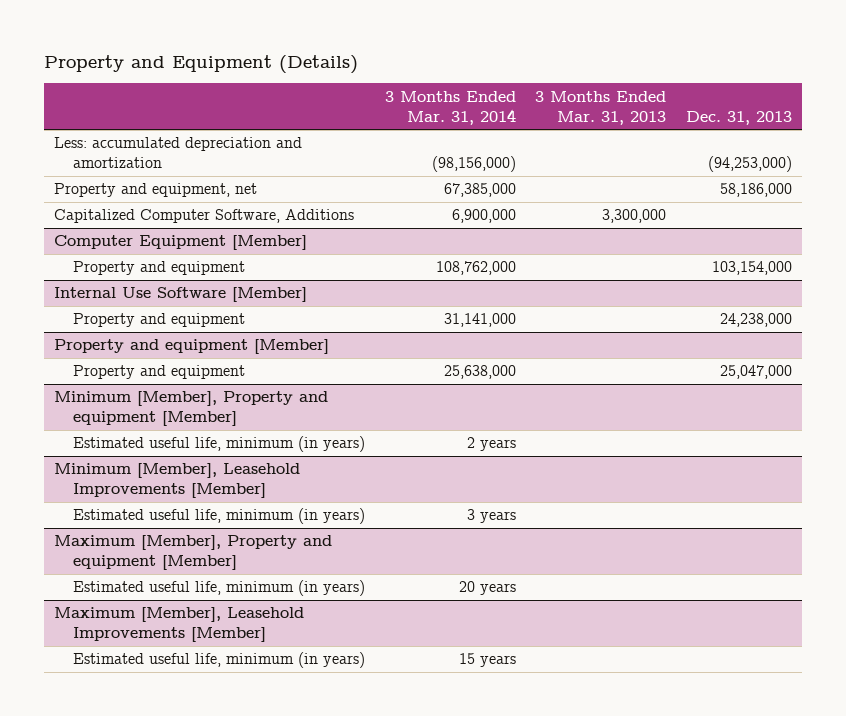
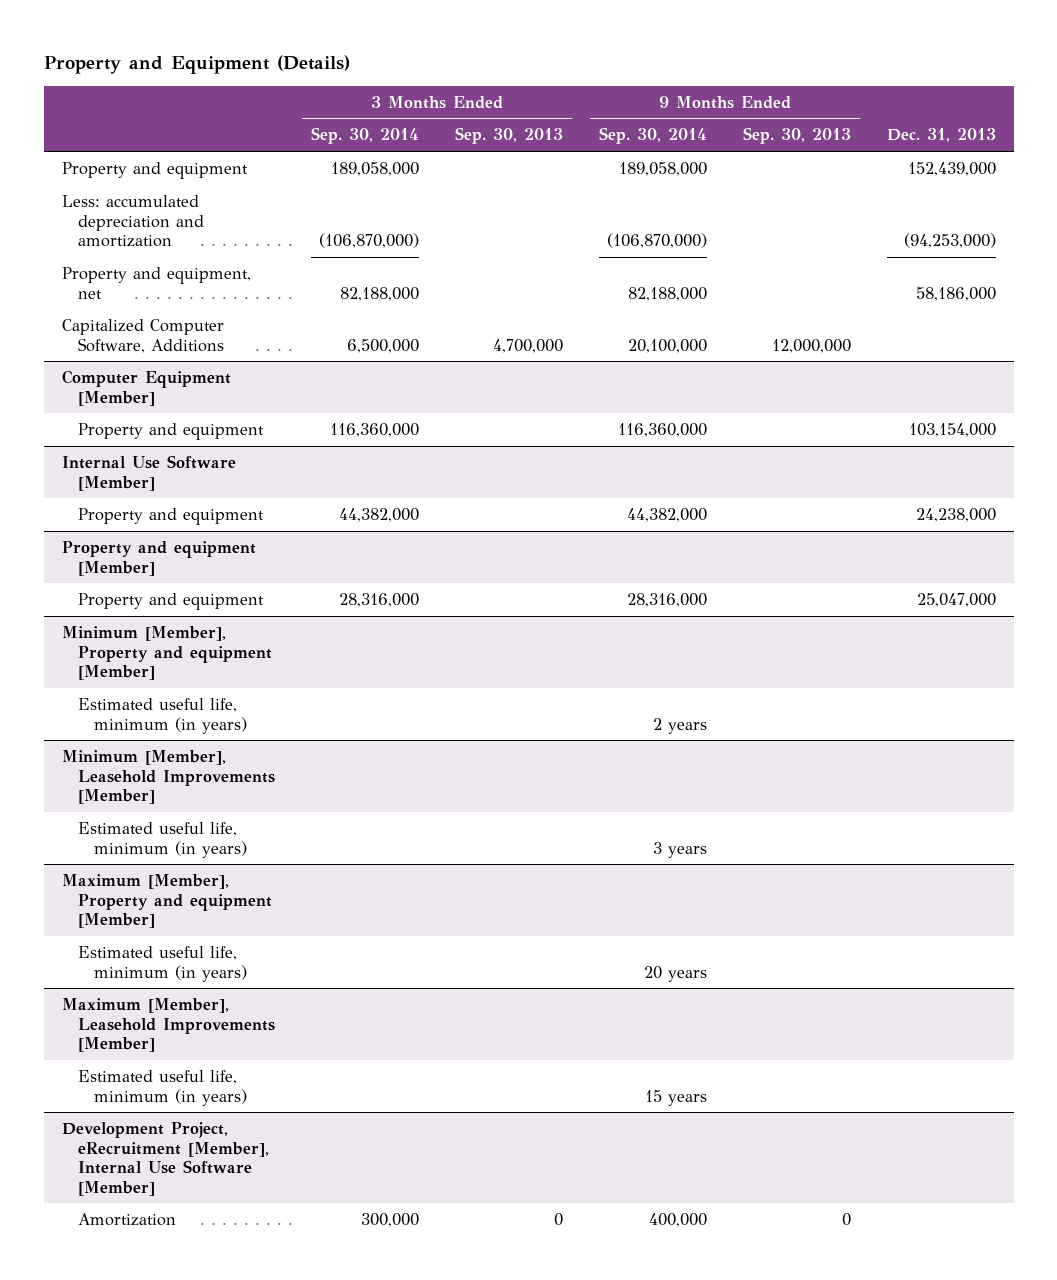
- | 3 Months Ended Mar. 31, 2014 | 3 Months Ended Mar. 31, 2013 | Dec. 31, 2013
+ | 3 Months Ended Sep. 30, 2014 | 3 Months Ended Sep. 30, 2013 | 9 Months Ended Sep. 30, 2014 | 9 Months Ended Sep. 30, 2013 | Dec. 31, 2013
+ Property and equipment | 189,058,000 | | 189,058,000 | | 152,439,000
+ Development Project, eRecruitment [Member], Internal Use Software [Member]
+ Amortization | 300,000 | 0 | 400,000 | 0 |

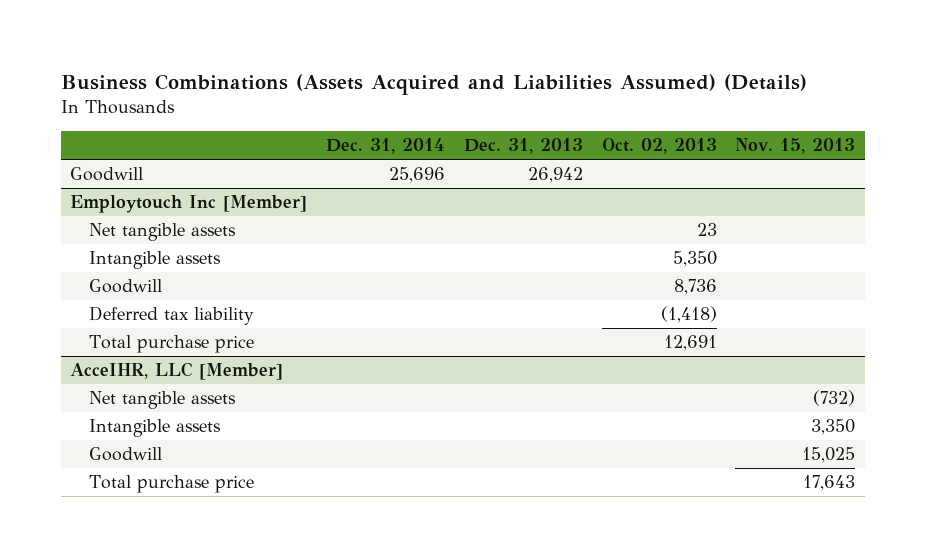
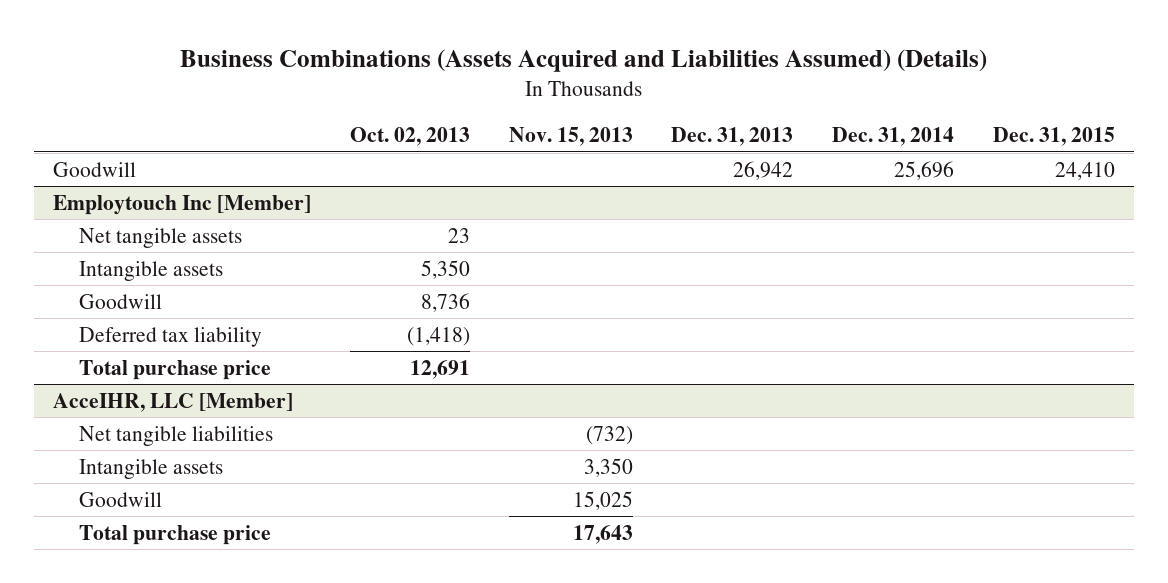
- | Dec. 31, 2014 | Dec. 31, 2013 | Oct. 02, 2013 | Nov. 15, 2013
+ | Oct. 02, 2013 | Nov. 15, 2013 | Dec. 31, 2013 | Dec. 31, 2014 | Dec. 31, 2015
@ AcceIHR, LLC [Member]
- Net tangible assets | | | | (732)
+ Net tangible liabilities | | (732) | | |

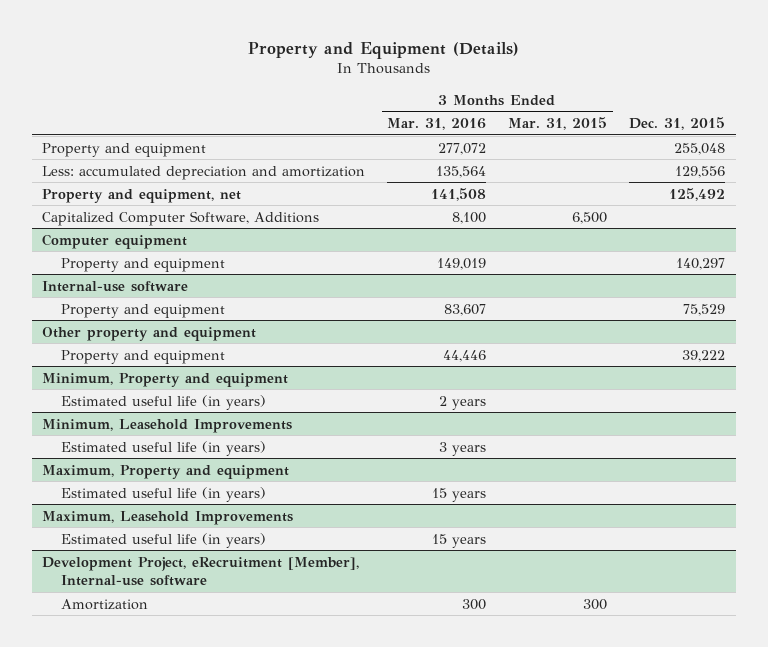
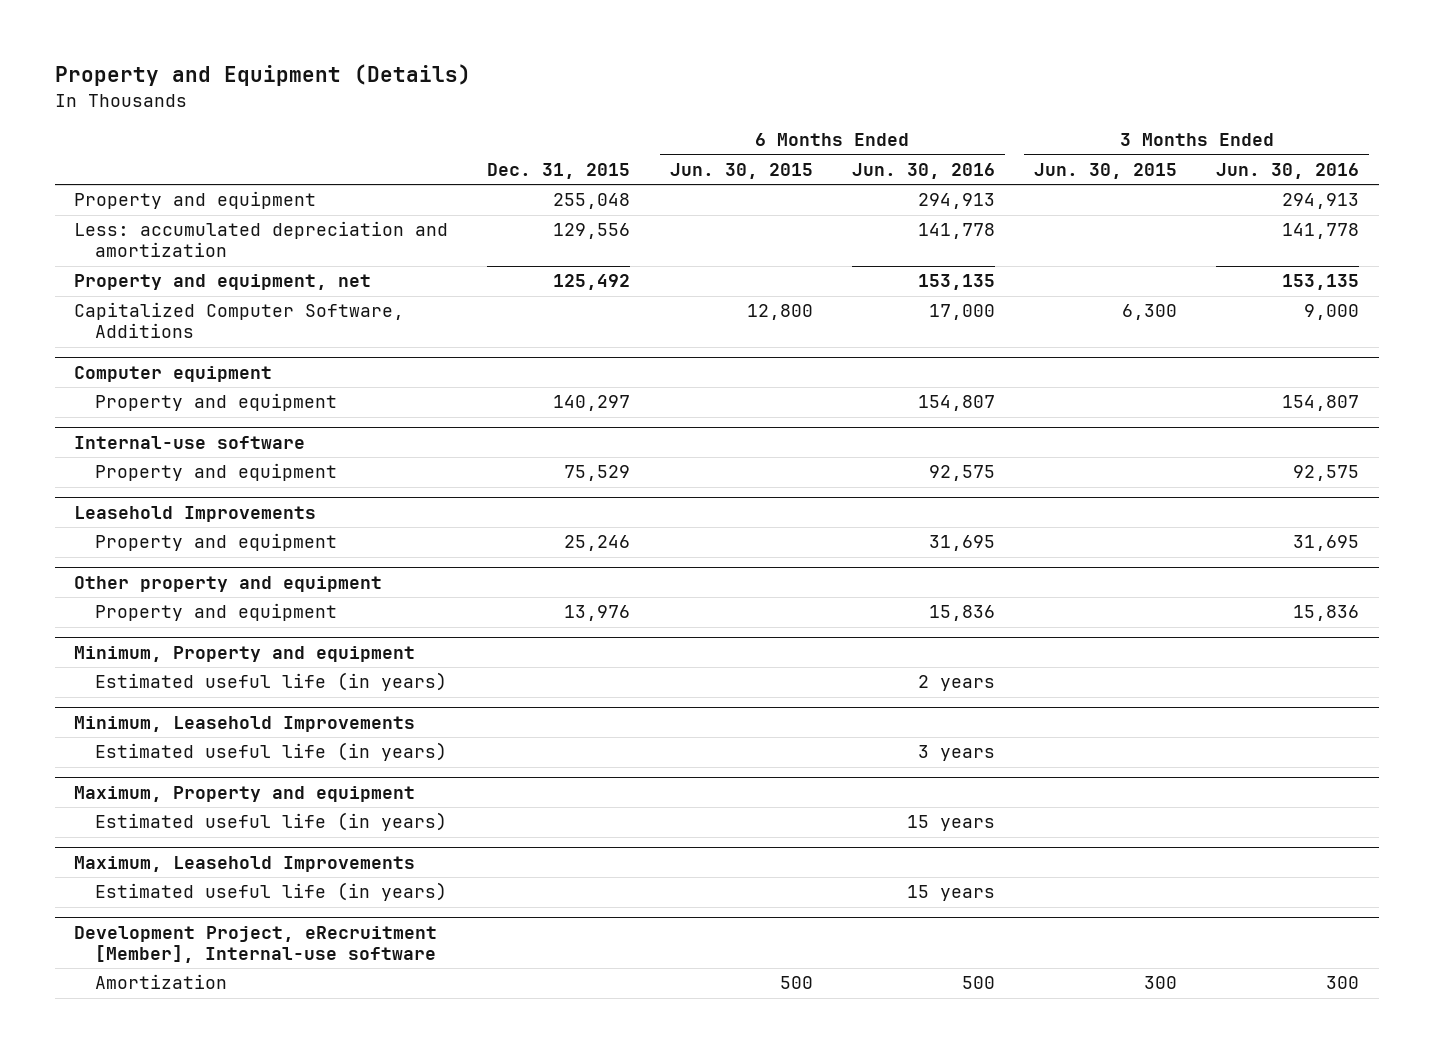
- | 3 Months Ended Mar. 31, 2016 | 3 Months Ended Mar. 31, 2015 | Dec. 31, 2015
+ | Dec. 31, 2015 | 6 Months Ended Jun. 30, 2015 | 6 Months Ended Jun. 30, 2016 | 3 Months Ended Jun. 30, 2015 | 3 Months Ended Jun. 30, 2016
+ Leasehold Improvements
+ Property and equipment | 25,246 | | 31,695 | | 31,695
@ Other property and equipment
- Property and equipment | 44,446 | | 39,222
+ Property and equipment | 13,976 | | 15,836 | | 15,836

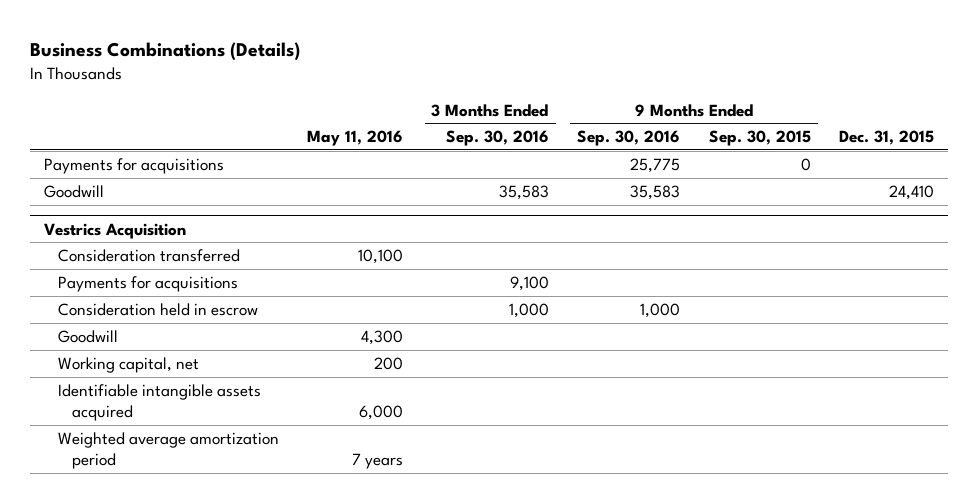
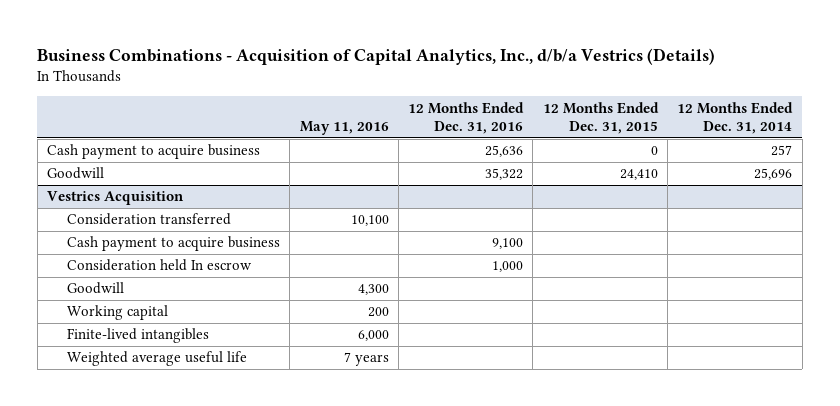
- Business Combinations (Details)
+ Business Combinations - Acquisition of Capital Analytics, Inc., d/b/a Vestrics (Details)
- | May 11, 2016 | 3 Months Ended Sep. 30, 2016 | 9 Months Ended Sep. 30, 2016 | 9 Months Ended Sep. 30, 2015 | Dec. 31, 2015
+ | May 11, 2016 | 12 Months Ended Dec. 31, 2016 | 12 Months Ended Dec. 31, 2015 | 12 Months Ended Dec. 31, 2014
- Payments for acquisitions | | | 25,775 | 0 |
+ Cash payment to acquire business | | 25,636 | 0 | 257
@ Vestrics Acquisition
- Payments for acquisitions | | 9,100 | | |
- Consideration held in escrow | | 1,000 | 1,000 | |
+ Cash payment to acquire business | | 9,100 | |
+ Consideration held In escrow | | 1,000 | |
- Working capital, net | 200 | | | |
- Identifiable intangible assets acquired | 6,000 | | | |
- Weighted average amortization period | 7 years | | | |
+ Working capital | 200 | | |
+ Finite-lived intangibles | 6,000 | | |
+ Weighted average useful life | 7 years | | |

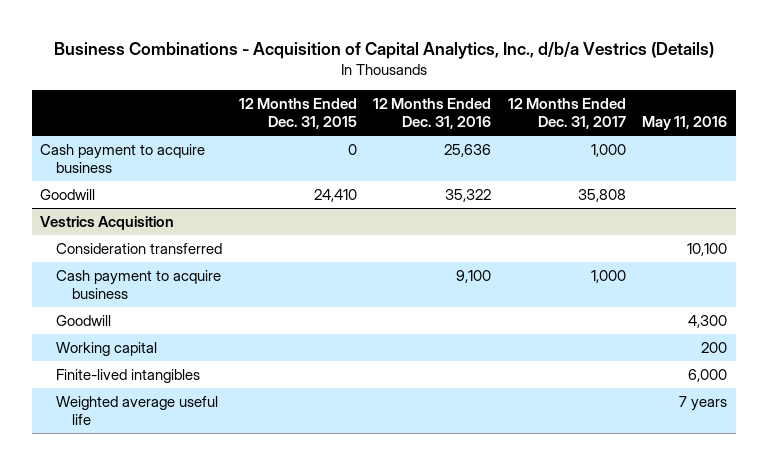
- | May 11, 2016 | 12 Months Ended Dec. 31, 2016 | 12 Months Ended Dec. 31, 2015 | 12 Months Ended Dec. 31, 2014
+ | 12 Months Ended Dec. 31, 2015 | 12 Months Ended Dec. 31, 2016 | 12 Months Ended Dec. 31, 2017 | May 11, 2016
@ Vestrics Acquisition
- Consideration held In escrow | | 1,000 | |

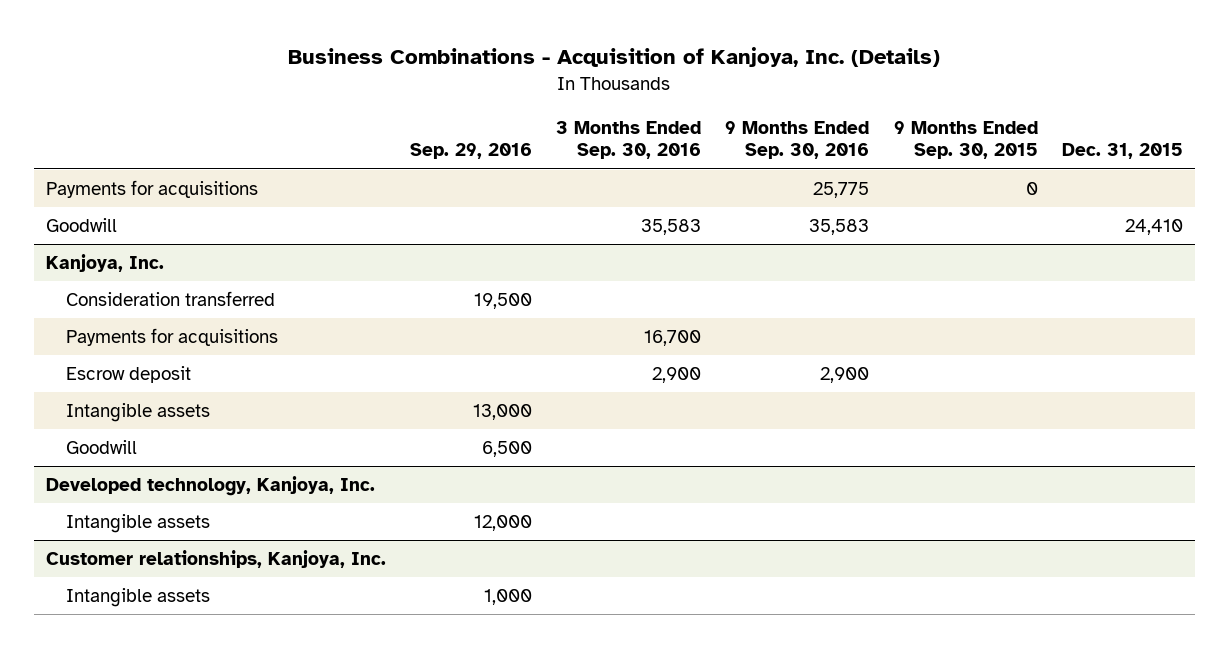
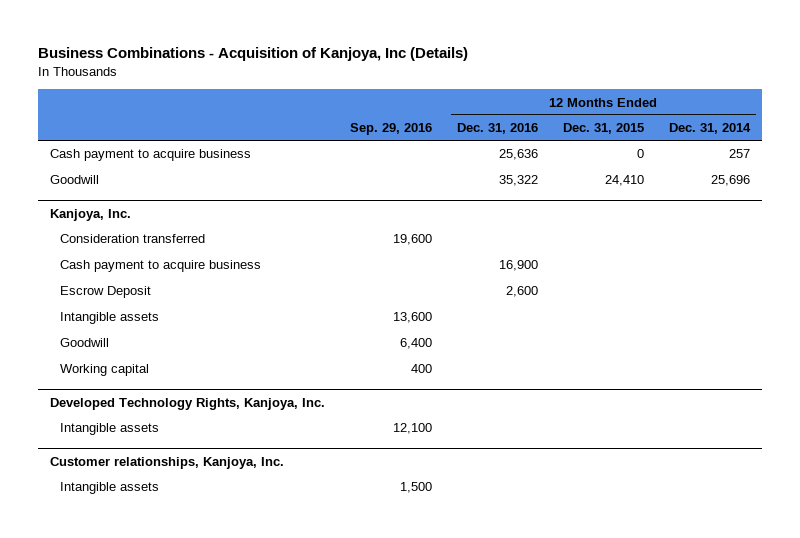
- Business Combinations - Acquisition of Kanjoya, Inc. (Details)
+ Business Combinations - Acquisition of Kanjoya, Inc (Details)
- | Sep. 29, 2016 | 3 Months Ended Sep. 30, 2016 | 9 Months Ended Sep. 30, 2016 | 9 Months Ended Sep. 30, 2015 | Dec. 31, 2015
+ | Sep. 29, 2016 | 12 Months Ended Dec. 31, 2016 | 12 Months Ended Dec. 31, 2015 | 12 Months Ended Dec. 31, 2014
- Payments for acquisitions | | | 25,775 | 0 |
+ Cash payment to acquire business | | 25,636 | 0 | 257
@ Kanjoya, Inc.
- Consideration transferred | 19,500 | | | |
- Payments for acquisitions | | 16,700 | | |
- Escrow deposit | | 2,900 | 2,900 | |
- Intangible assets | 13,000 | | | |
- Goodwill | 6,500 | | | |
- Developed technology, Kanjoya, Inc.
- Intangible assets | 12,000 | | | |
@ Kanjoya, Inc.
+ Consideration transferred | 19,600 | | |
+ Cash payment to acquire business | | 16,900 | |
+ Escrow Deposit | | 2,600 | |
+ Intangible assets | 13,600 | | |
+ Goodwill | 6,400 | | |
+ Working capital | 400 | | |
+ Developed Technology Rights, Kanjoya, Inc.
+ Intangible assets | 12,100 | | |
@ Customer relationships, Kanjoya, Inc.
- Intangible assets | 1,000 | | | |
+ Intangible assets | 1,500 | | |

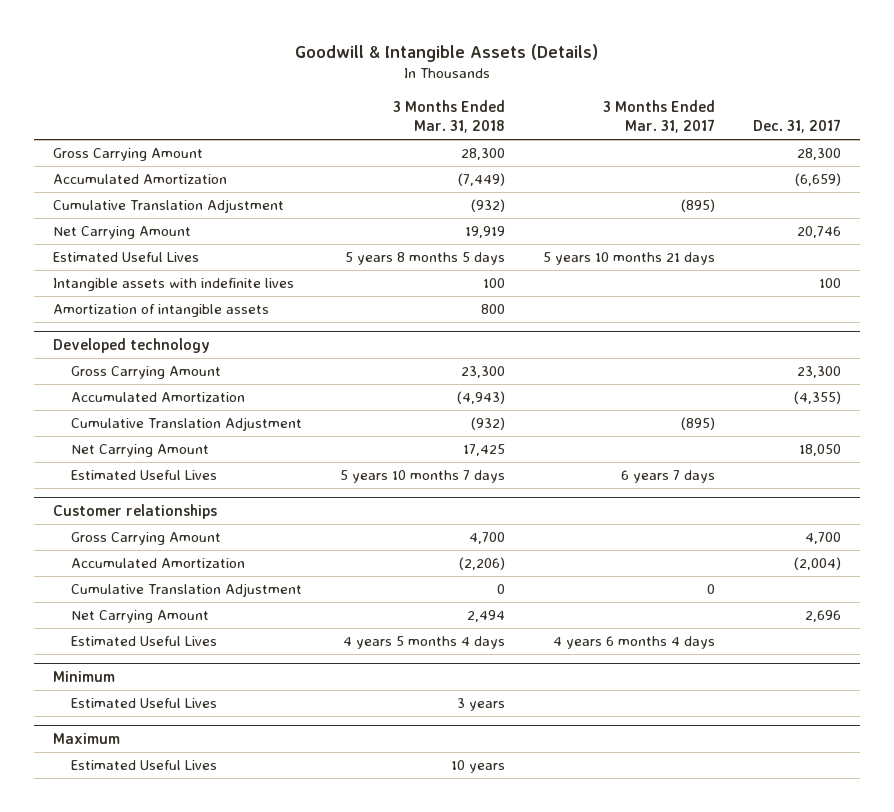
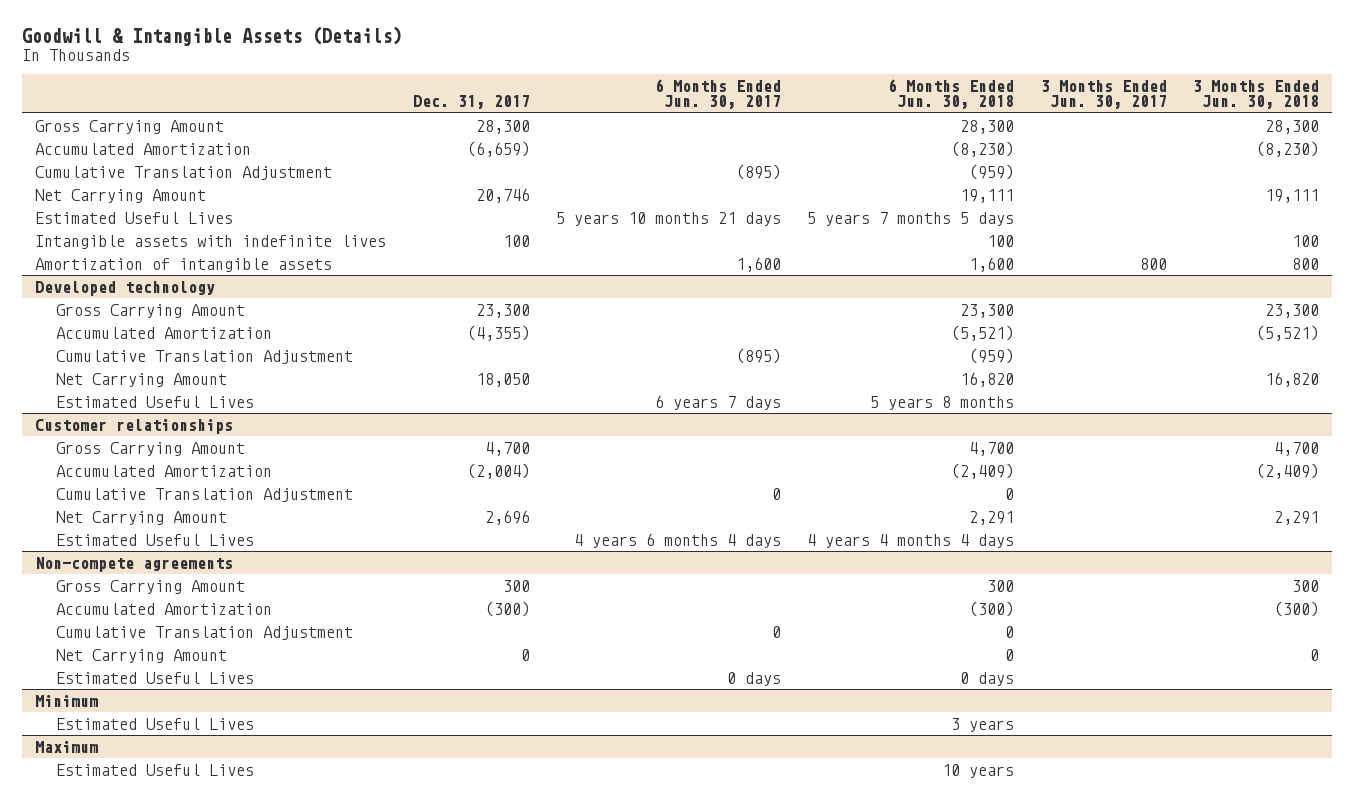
- | 3 Months Ended Mar. 31, 2018 | 3 Months Ended Mar. 31, 2017 | Dec. 31, 2017
+ | Dec. 31, 2017 | 6 Months Ended Jun. 30, 2017 | 6 Months Ended Jun. 30, 2018 | 3 Months Ended Jun. 30, 2017 | 3 Months Ended Jun. 30, 2018
+ Non-compete agreements
+ Gross Carrying Amount | 300 | | 300 | | 300
+ Accumulated Amortization | (300) | | (300) | | (300)
+ Cumulative Translation Adjustment | | 0 | 0 | |
+ Net Carrying Amount | 0 | | 0 | | 0
+ Estimated Useful Lives | | 0 days | 0 days | |

